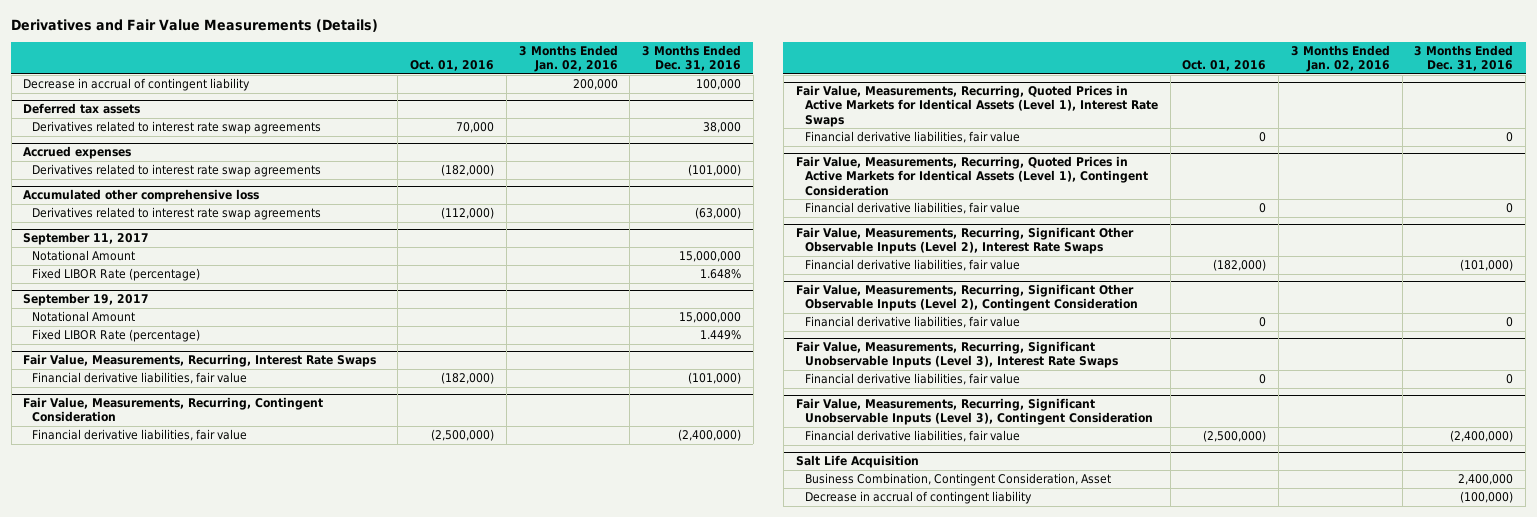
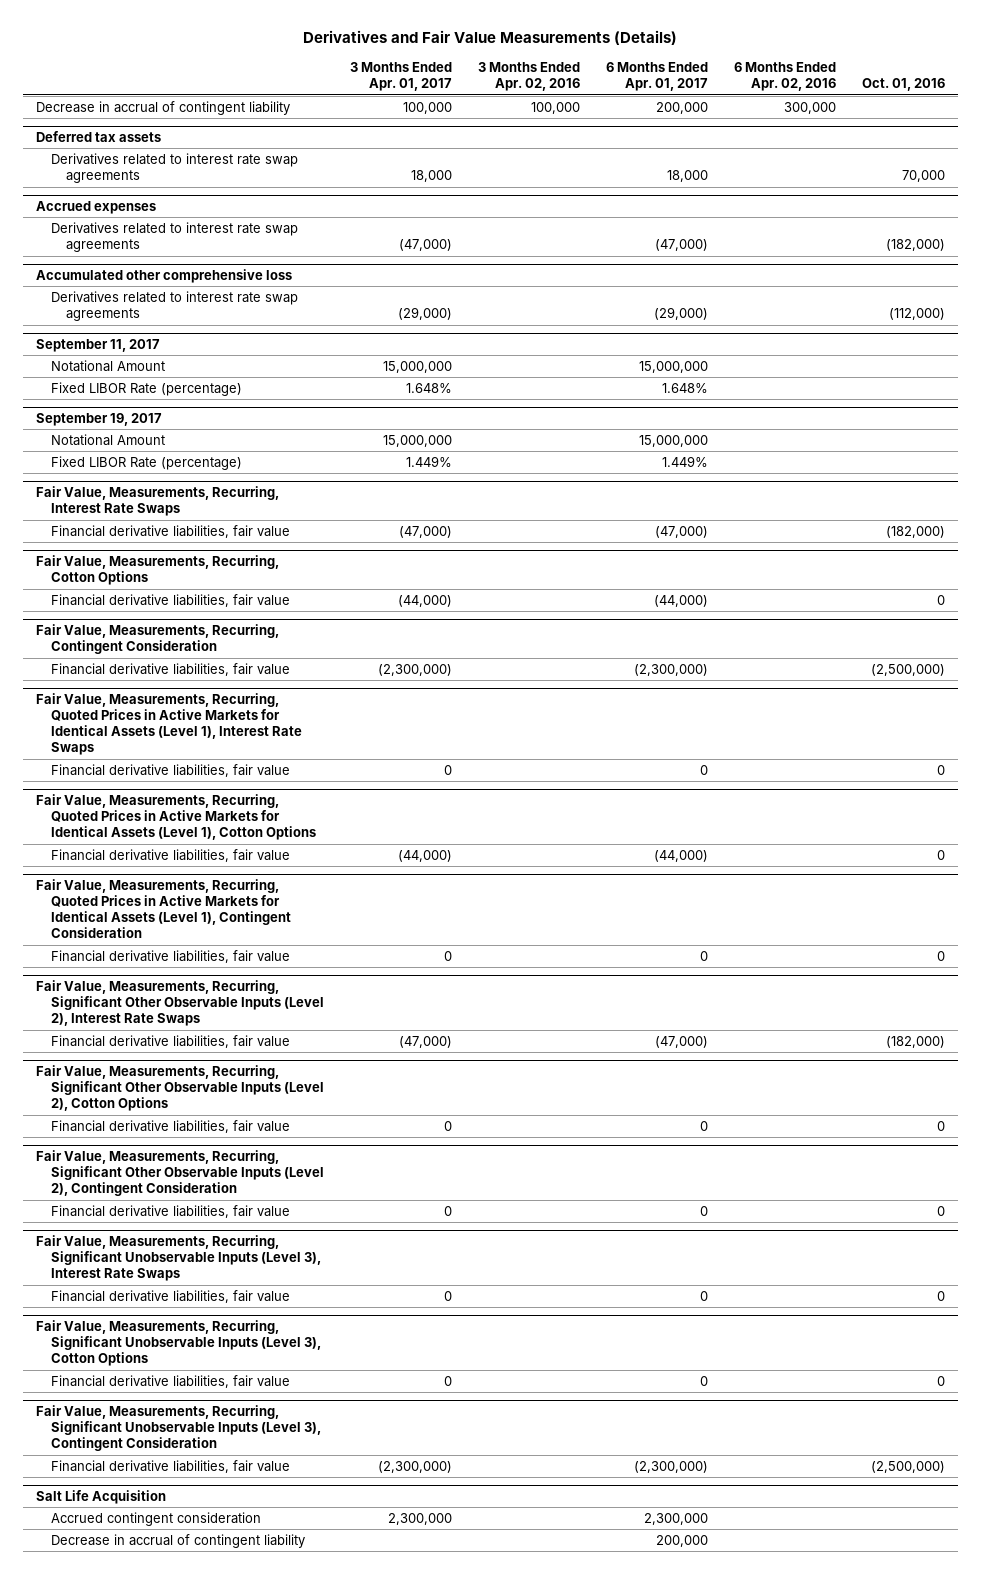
- | Oct. 01, 2016 | 3 Months Ended Jan. 02, 2016 | 3 Months Ended Dec. 31, 2016
+ | 3 Months Ended Apr. 01, 2017 | 3 Months Ended Apr. 02, 2016 | 6 Months Ended Apr. 01, 2017 | 6 Months Ended Apr. 02, 2016 | Oct. 01, 2016
+ Fair Value, Measurements, Recurring, Cotton Options
+ Financial derivative liabilities, fair value | (44,000) | | (44,000) | | 0
+ Fair Value, Measurements, Recurring, Quoted Prices in Active Markets for Identical Assets (Level 1), Cotton Options
+ Financial derivative liabilities, fair value | (44,000) | | (44,000) | | 0
+ Fair Value, Measurements, Recurring, Significant Other Observable Inputs (Level 2), Cotton Options
+ Financial derivative liabilities, fair value | 0 | | 0 | | 0
+ Fair Value, Measurements, Recurring, Significant Unobservable Inputs (Level 3), Cotton Options
+ Financial derivative liabilities, fair value | 0 | | 0 | | 0
@ Salt Life Acquisition
- Business Combination, Contingent Consideration, Asset | | | 2,400,000
+ Accrued contingent consideration | 2,300,000 | | 2,300,000 | |

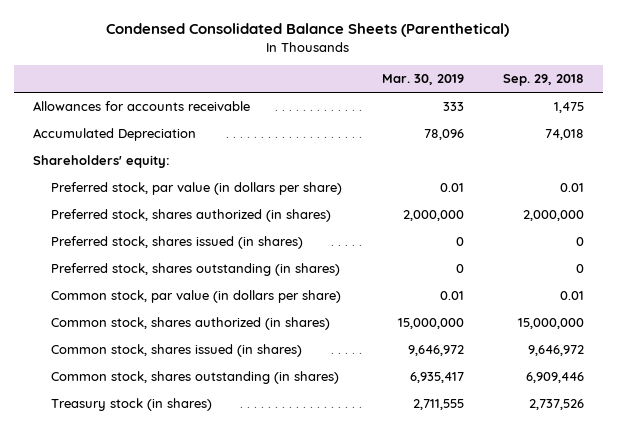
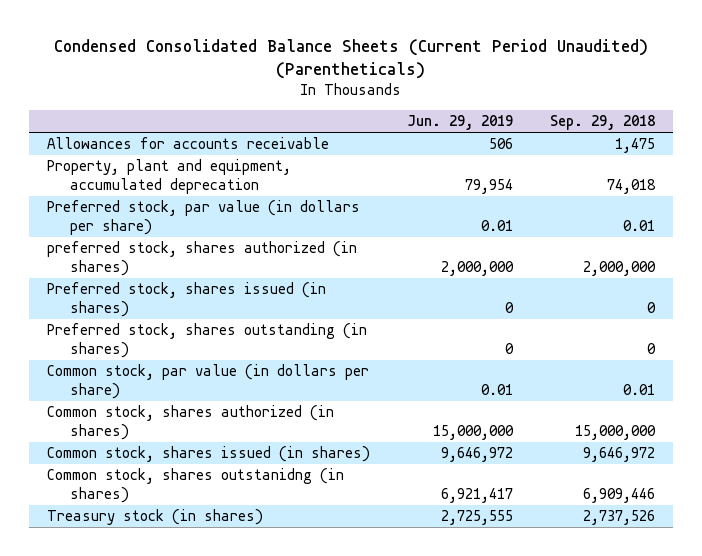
- Condensed Consolidated Balance Sheets (Parenthetical)
+ Condensed Consolidated Balance Sheets (Current Period Unaudited) (Parentheticals)
- | Mar. 30, 2019 | Sep. 29, 2018
+ | Jun. 29, 2019 | Sep. 29, 2018
- Accumulated Depreciation | 78,096 | 74,018
- Shareholders' equity:
+ Property, plant and equipment, accumulated deprecation | 79,954 | 74,018
- Preferred stock, shares authorized (in shares) | 2,000,000 | 2,000,000
+ preferred stock, shares authorized (in shares) | 2,000,000 | 2,000,000
- Common stock, shares outstanding (in shares) | 6,935,417 | 6,909,446
+ Common stock, shares outstanidng (in shares) | 6,921,417 | 6,909,446

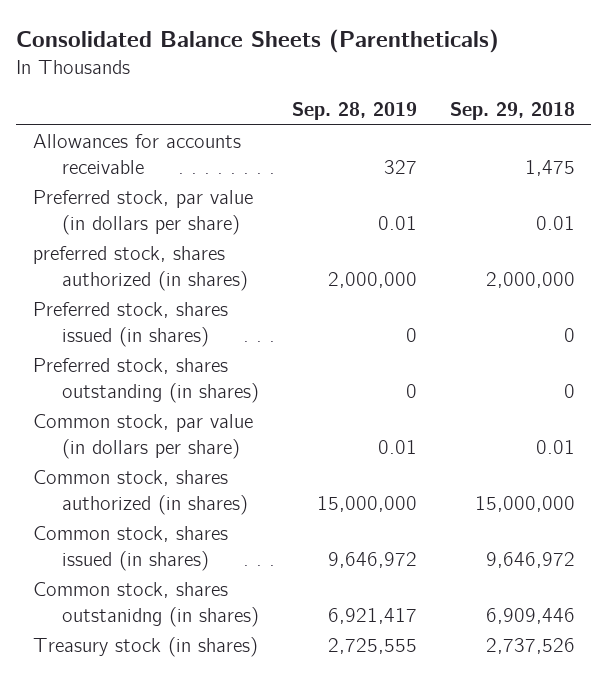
- Condensed Consolidated Balance Sheets (Current Period Unaudited) (Parentheticals)
+ Consolidated Balance Sheets (Parentheticals)
- | Jun. 29, 2019 | Sep. 29, 2018
+ | Sep. 28, 2019 | Sep. 29, 2018
- Property, plant and equipment, accumulated deprecation | 79,954 | 74,018

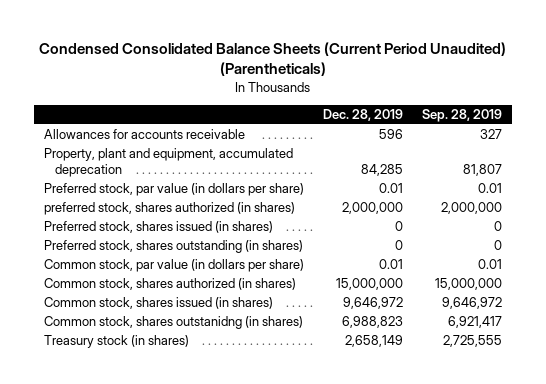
- Consolidated Balance Sheets (Parentheticals)
+ Condensed Consolidated Balance Sheets (Current Period Unaudited) (Parentheticals)
- | Sep. 28, 2019 | Sep. 29, 2018
+ | Dec. 28, 2019 | Sep. 28, 2019
+ Property, plant and equipment, accumulated deprecation | 84,285 | 81,807

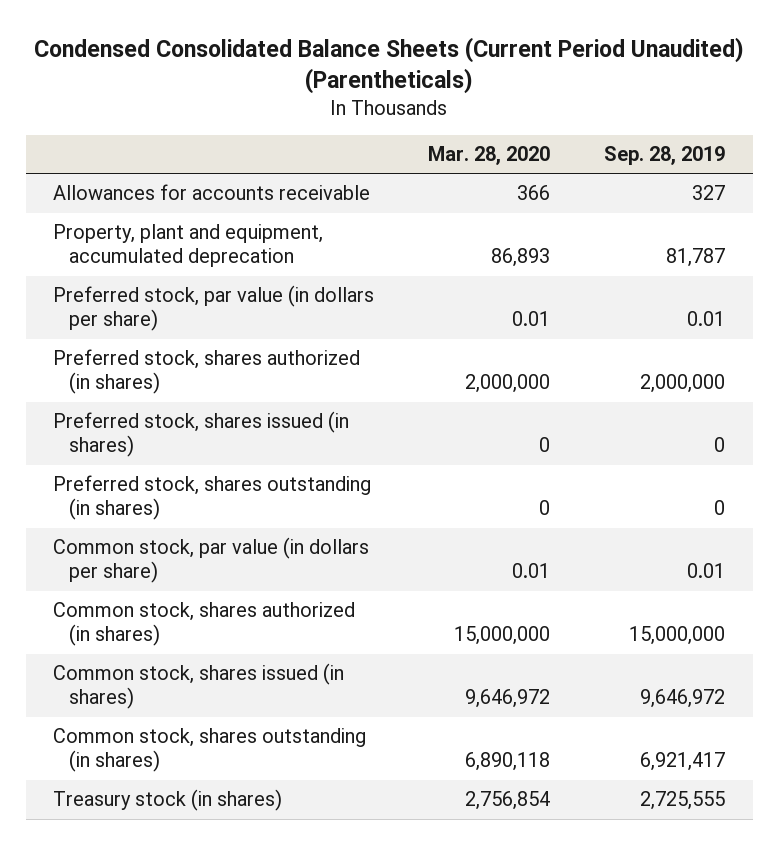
- | Dec. 28, 2019 | Sep. 28, 2019
+ | Mar. 28, 2020 | Sep. 28, 2019
- Property, plant and equipment, accumulated deprecation | 84,285 | 81,807
+ Property, plant and equipment, accumulated deprecation | 86,893 | 81,787
- preferred stock, shares authorized (in shares) | 2,000,000 | 2,000,000
+ Preferred stock, shares authorized (in shares) | 2,000,000 | 2,000,000
- Common stock, shares outstanidng (in shares) | 6,988,823 | 6,921,417
+ Common stock, shares outstanding (in shares) | 6,890,118 | 6,921,417

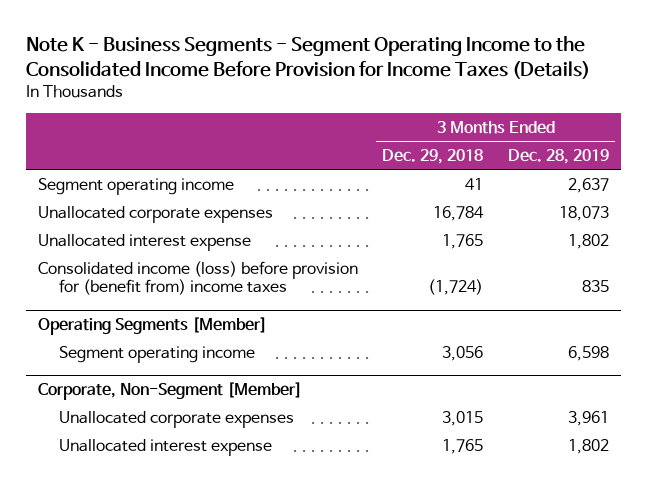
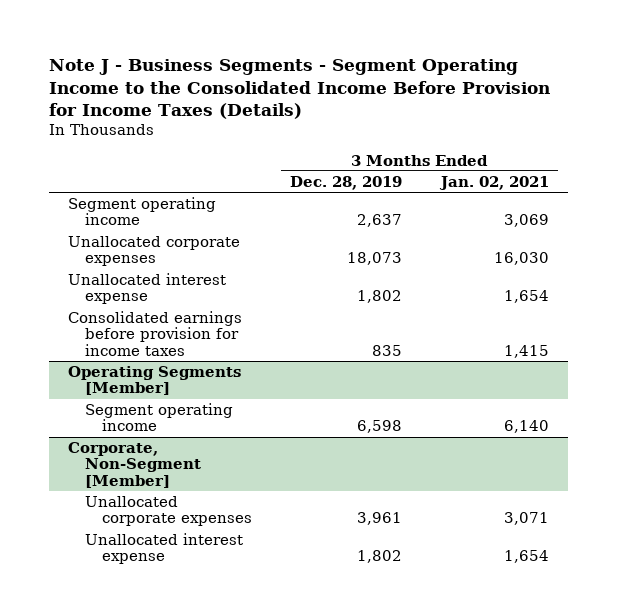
- Note K - Business Segments - Segment Operating Income to the Consolidated Income Before Provision for Income Taxes (Details)
+ Note J - Business Segments - Segment Operating Income to the Consolidated Income Before Provision for Income Taxes (Details)
- | 3 Months Ended Dec. 29, 2018 | 3 Months Ended Dec. 28, 2019
+ | 3 Months Ended Dec. 28, 2019 | 3 Months Ended Jan. 02, 2021
- Consolidated income (loss) before provision for (benefit from) income taxes | (1,724) | 835
+ Consolidated earnings before provision for income taxes | 835 | 1,415

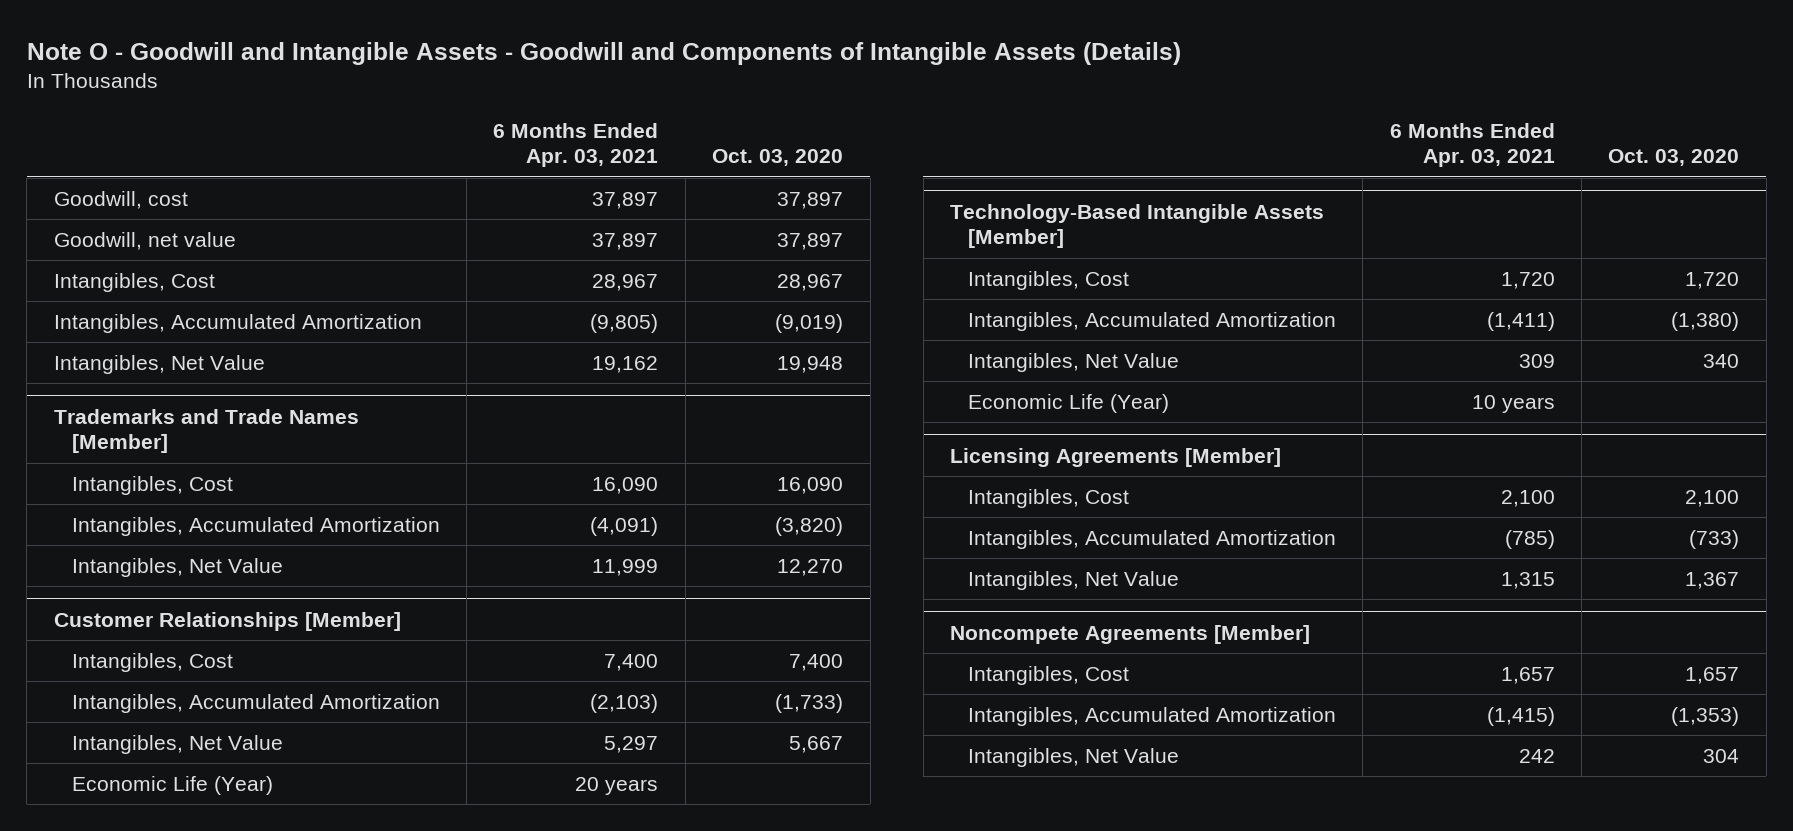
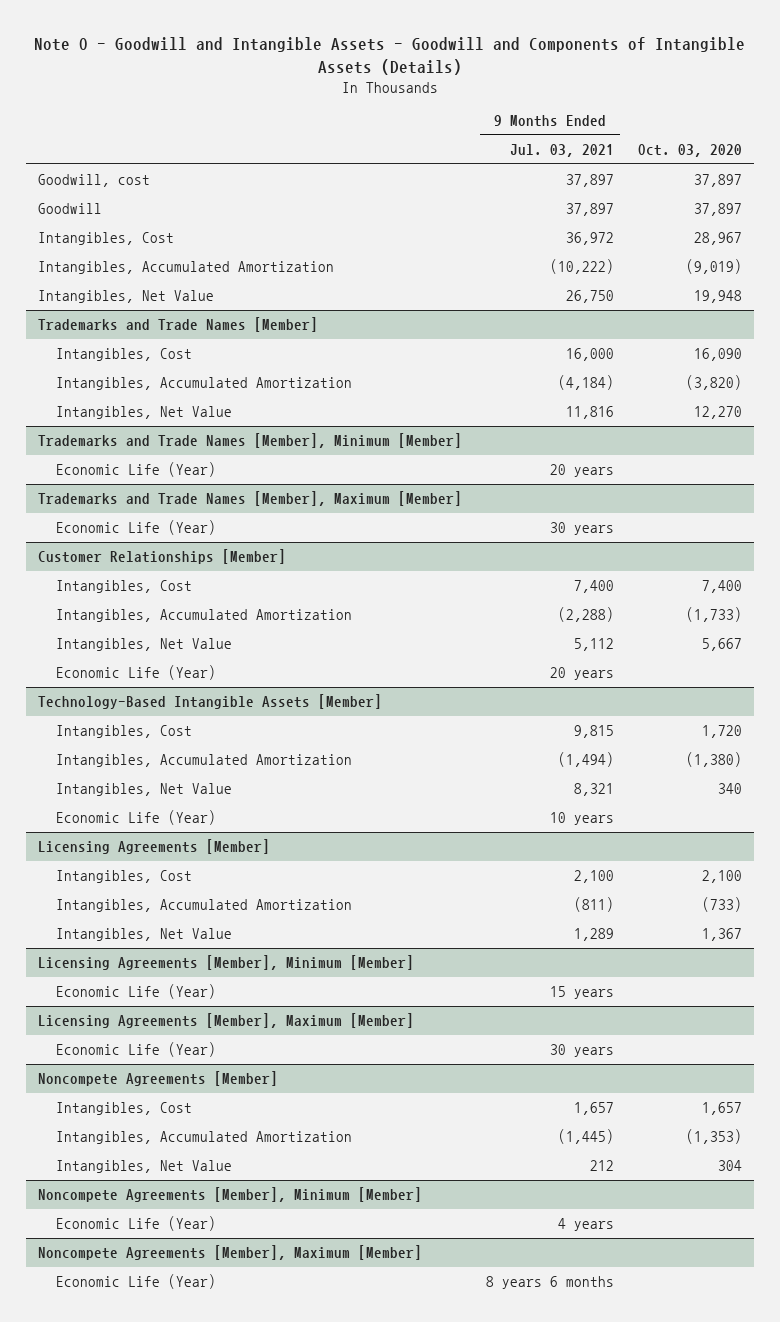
- | 6 Months Ended Apr. 03, 2021 | Oct. 03, 2020
+ | 9 Months Ended Jul. 03, 2021 | Oct. 03, 2020
- Goodwill, net value | 37,897 | 37,897
+ Goodwill | 37,897 | 37,897
+ Trademarks and Trade Names [Member], Minimum [Member]
+ Economic Life (Year) | 20 years |
+ Trademarks and Trade Names [Member], Maximum [Member]
+ Economic Life (Year) | 30 years |
+ Licensing Agreements [Member], Minimum [Member]
+ Economic Life (Year) | 15 years |
+ Licensing Agreements [Member], Maximum [Member]
+ Economic Life (Year) | 30 years |
+ Noncompete Agreements [Member], Minimum [Member]
+ Economic Life (Year) | 4 years |
+ Noncompete Agreements [Member], Maximum [Member]
+ Economic Life (Year) | 8 years 6 months |

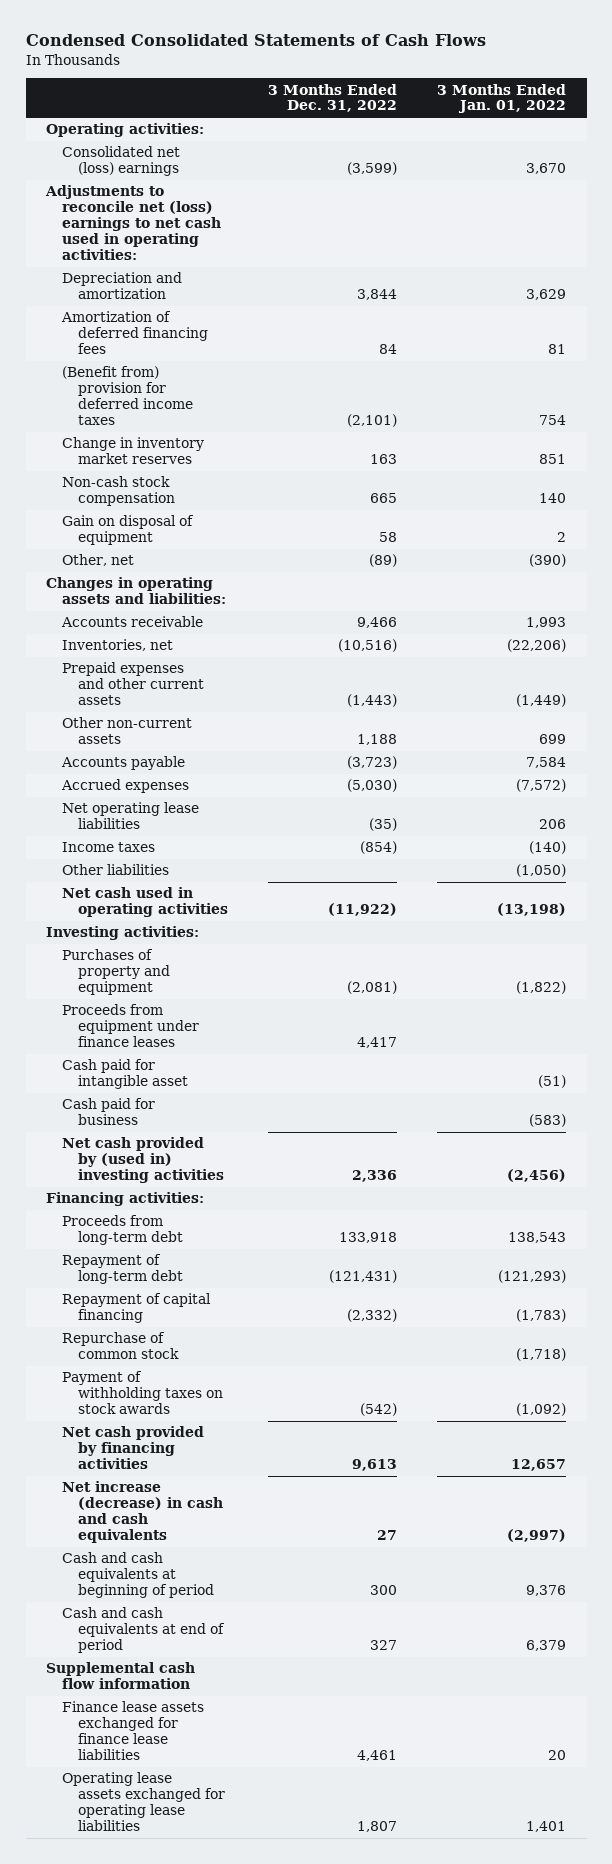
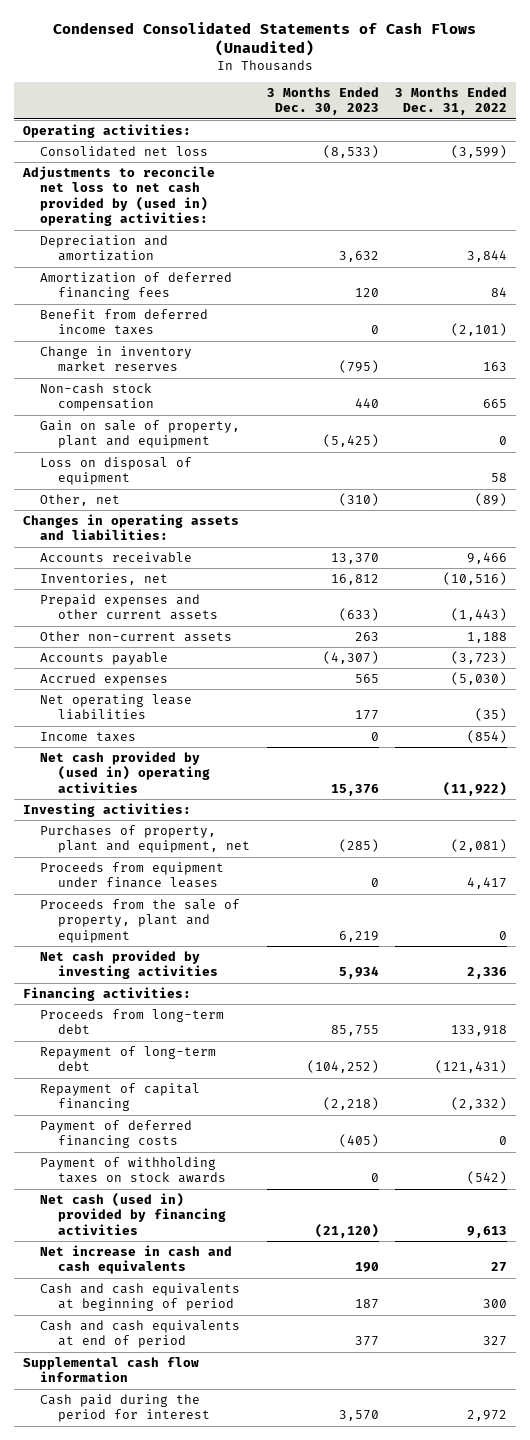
- Condensed Consolidated Statements of Cash Flows
+ Condensed Consolidated Statements of Cash Flows (Unaudited)
- | 3 Months Ended Dec. 31, 2022 | 3 Months Ended Jan. 01, 2022
+ | 3 Months Ended Dec. 30, 2023 | 3 Months Ended Dec. 31, 2022
- Consolidated net (loss) earnings | (3,599) | 3,670
- Adjustments to reconcile net (loss) earnings to net cash used in operating activities:
+ Consolidated net loss | (8,533) | (3,599)
+ Adjustments to reconcile net loss to net cash provided by (used in) operating activities:
- (Benefit from) provision for deferred income taxes | (2,101) | 754
+ Benefit from deferred income taxes | 0 | (2,101)
- Gain on disposal of equipment | 58 | 2
+ Gain on sale of property, plant and equipment | (5,425) | 0
+ Loss on disposal of equipment | | 58
- Other liabilities | | (1,050)
- Net cash used in operating activities | (11,922) | (13,198)
+ Net cash provided by (used in) operating activities | 15,376 | (11,922)
- Purchases of property and equipment | (2,081) | (1,822)
+ Purchases of property, plant and equipment, net | (285) | (2,081)
- Cash paid for intangible asset | | (51)
- Cash paid for business | | (583)
- Net cash provided by (used in) investing activities | 2,336 | (2,456)
+ Proceeds from the sale of property, plant and equipment | 6,219 | 0
+ Net cash provided by investing activities | 5,934 | 2,336
- Repurchase of common stock | | (1,718)
+ Payment of deferred financing costs | (405) | 0
- Net cash provided by financing activities | 9,613 | 12,657
- Net increase (decrease) in cash and cash equivalents | 27 | (2,997)
+ Net cash (used in) provided by financing activities | (21,120) | 9,613
+ Net increase in cash and cash equivalents | 190 | 27
- Finance lease assets exchanged for finance lease liabilities | 4,461 | 20
- Operating lease assets exchanged for operating lease liabilities | 1,807 | 1,401
+ Cash paid during the period for interest | 3,570 | 2,972

